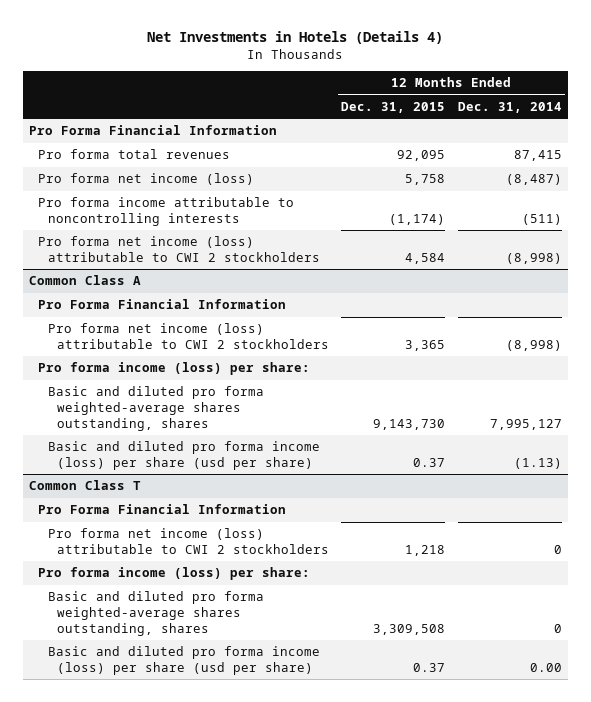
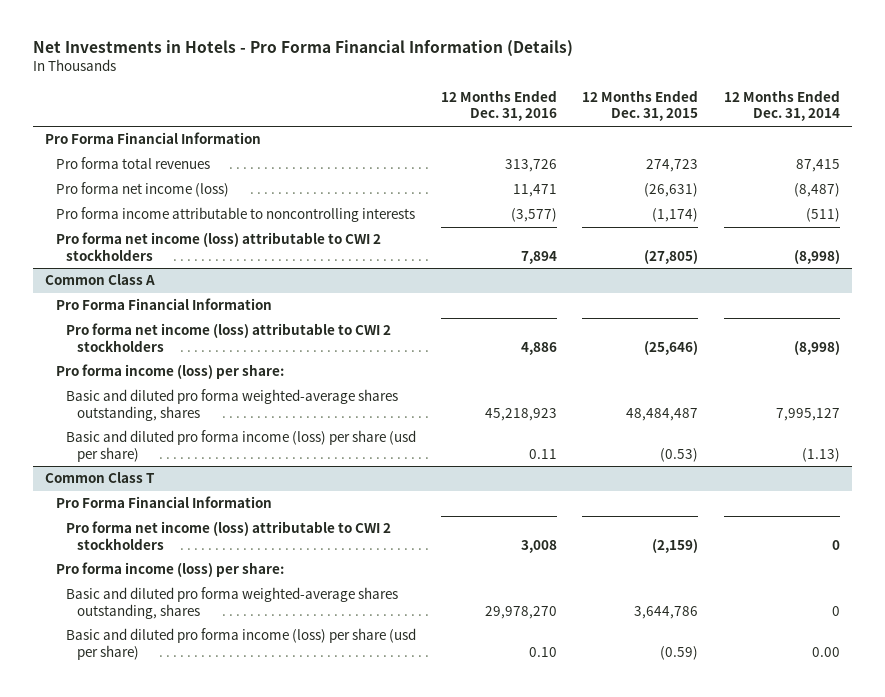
- Net Investments in Hotels (Details 4)
+ Net Investments in Hotels - Pro Forma Financial Information (Details)
- | 12 Months Ended Dec. 31, 2015 | 12 Months Ended Dec. 31, 2014
+ | 12 Months Ended Dec. 31, 2016 | 12 Months Ended Dec. 31, 2015 | 12 Months Ended Dec. 31, 2014
- Pro forma total revenues | 92,095 | 87,415
- Pro forma net income (loss) | 5,758 | (8,487)
+ Pro forma total revenues | 313,726 | 274,723 | 87,415
+ Pro forma net income (loss) | 11,471 | (26,631) | (8,487)
- Pro forma net income (loss) attributable to CWI 2 stockholders | 4,584 | (8,998)
+ Pro forma net income (loss) attributable to CWI 2 stockholders | 7,894 | (27,805) | (8,998)
@ Common Class A
- Pro forma net income (loss) attributable to CWI 2 stockholders | 3,365 | (8,998)
+ Pro forma net income (loss) attributable to CWI 2 stockholders | 4,886 | (25,646) | (8,998)
- Basic and diluted pro forma weighted-average shares outstanding, shares | 9,143,730 | 7,995,127
- Basic and diluted pro forma income (loss) per share (usd per share) | 0.37 | (1.13)
+ Basic and diluted pro forma weighted-average shares outstanding, shares | 45,218,923 | 48,484,487 | 7,995,127
+ Basic and diluted pro forma income (loss) per share (usd per share) | 0.11 | (0.53) | (1.13)
@ Common Class T
- Pro forma net income (loss) attributable to CWI 2 stockholders | 1,218 | 0
+ Pro forma net income (loss) attributable to CWI 2 stockholders | 3,008 | (2,159) | 0
- Basic and diluted pro forma weighted-average shares outstanding, shares | 3,309,508 | 0
- Basic and diluted pro forma income (loss) per share (usd per share) | 0.37 | 0.00
+ Basic and diluted pro forma weighted-average shares outstanding, shares | 29,978,270 | 3,644,786 | 0
+ Basic and diluted pro forma income (loss) per share (usd per share) | 0.10 | (0.59) | 0.00

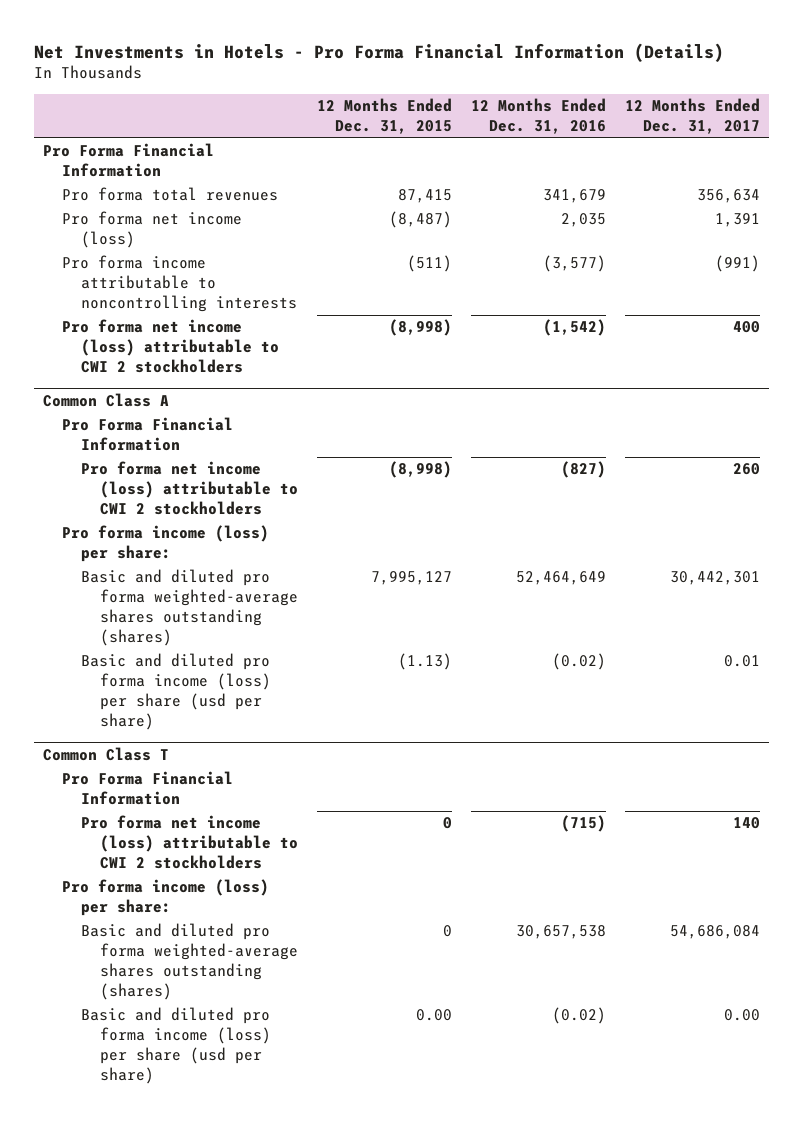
- | 12 Months Ended Dec. 31, 2016 | 12 Months Ended Dec. 31, 2015 | 12 Months Ended Dec. 31, 2014
+ | 12 Months Ended Dec. 31, 2015 | 12 Months Ended Dec. 31, 2016 | 12 Months Ended Dec. 31, 2017
- Pro forma total revenues | 313,726 | 274,723 | 87,415
- Pro forma net income (loss) | 11,471 | (26,631) | (8,487)
- Pro forma income attributable to noncontrolling interests | (3,577) | (1,174) | (511)
- Pro forma net income (loss) attributable to CWI 2 stockholders | 7,894 | (27,805) | (8,998)
+ Pro forma total revenues | 87,415 | 341,679 | 356,634
+ Pro forma net income (loss) | (8,487) | 2,035 | 1,391
+ Pro forma income attributable to noncontrolling interests | (511) | (3,577) | (991)
+ Pro forma net income (loss) attributable to CWI 2 stockholders | (8,998) | (1,542) | 400
@ Common Class A
- Pro forma net income (loss) attributable to CWI 2 stockholders | 4,886 | (25,646) | (8,998)
+ Pro forma net income (loss) attributable to CWI 2 stockholders | (8,998) | (827) | 260
- Basic and diluted pro forma weighted-average shares outstanding, shares | 45,218,923 | 48,484,487 | 7,995,127
- Basic and diluted pro forma income (loss) per share (usd per share) | 0.11 | (0.53) | (1.13)
+ Basic and diluted pro forma weighted-average shares outstanding (shares) | 7,995,127 | 52,464,649 | 30,442,301
+ Basic and diluted pro forma income (loss) per share (usd per share) | (1.13) | (0.02) | 0.01
@ Common Class T
- Pro forma net income (loss) attributable to CWI 2 stockholders | 3,008 | (2,159) | 0
+ Pro forma net income (loss) attributable to CWI 2 stockholders | 0 | (715) | 140
- Basic and diluted pro forma weighted-average shares outstanding, shares | 29,978,270 | 3,644,786 | 0
- Basic and diluted pro forma income (loss) per share (usd per share) | 0.10 | (0.59) | 0.00
+ Basic and diluted pro forma weighted-average shares outstanding (shares) | 0 | 30,657,538 | 54,686,084
+ Basic and diluted pro forma income (loss) per share (usd per share) | 0.00 | (0.02) | 0.00

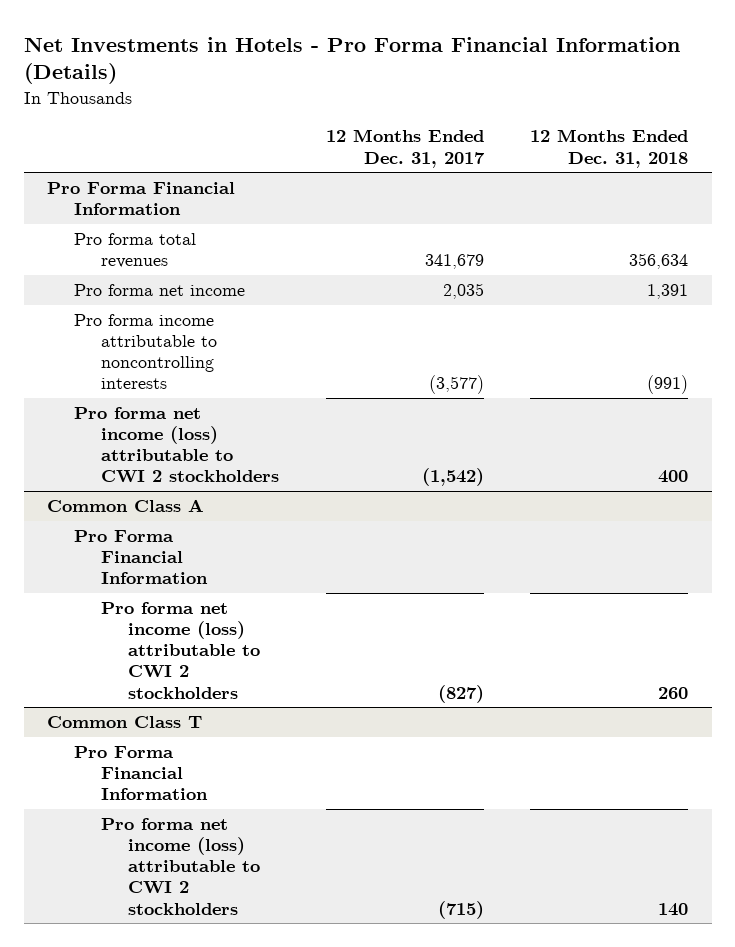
- | 12 Months Ended Dec. 31, 2015 | 12 Months Ended Dec. 31, 2016 | 12 Months Ended Dec. 31, 2017
+ | 12 Months Ended Dec. 31, 2017 | 12 Months Ended Dec. 31, 2018
- Pro forma total revenues | 87,415 | 341,679 | 356,634
- Pro forma net income (loss) | (8,487) | 2,035 | 1,391
- Pro forma income attributable to noncontrolling interests | (511) | (3,577) | (991)
- Pro forma net income (loss) attributable to CWI 2 stockholders | (8,998) | (1,542) | 400
+ Pro forma total revenues | 341,679 | 356,634
+ Pro forma net income | 2,035 | 1,391
+ Pro forma income attributable to noncontrolling interests | (3,577) | (991)
+ Pro forma net income (loss) attributable to CWI 2 stockholders | (1,542) | 400
@ Common Class A
- Pro forma net income (loss) attributable to CWI 2 stockholders | (8,998) | (827) | 260
- Pro forma income (loss) per share:
- Basic and diluted pro forma weighted-average shares outstanding (shares) | 7,995,127 | 52,464,649 | 30,442,301
- Basic and diluted pro forma income (loss) per share (usd per share) | (1.13) | (0.02) | 0.01
+ Pro forma net income (loss) attributable to CWI 2 stockholders | (827) | 260
@ Common Class T
- Pro forma net income (loss) attributable to CWI 2 stockholders | 0 | (715) | 140
- Pro forma income (loss) per share:
- Basic and diluted pro forma weighted-average shares outstanding (shares) | 0 | 30,657,538 | 54,686,084
- Basic and diluted pro forma income (loss) per share (usd per share) | 0.00 | (0.02) | 0.00
+ Pro forma net income (loss) attributable to CWI 2 stockholders | (715) | 140

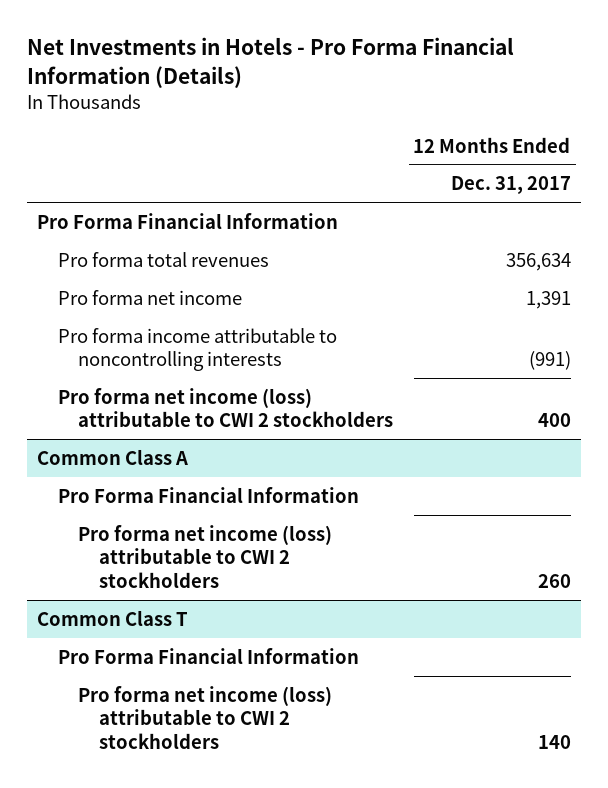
- | 12 Months Ended Dec. 31, 2017 | 12 Months Ended Dec. 31, 2018
+ | 12 Months Ended Dec. 31, 2017
- Pro forma total revenues | 341,679 | 356,634
- Pro forma net income | 2,035 | 1,391
- Pro forma income attributable to noncontrolling interests | (3,577) | (991)
- Pro forma net income (loss) attributable to CWI 2 stockholders | (1,542) | 400
+ Pro forma total revenues | 356,634
+ Pro forma net income | 1,391
+ Pro forma income attributable to noncontrolling interests | (991)
+ Pro forma net income (loss) attributable to CWI 2 stockholders | 400
@ Common Class A
- Pro forma net income (loss) attributable to CWI 2 stockholders | (827) | 260
+ Pro forma net income (loss) attributable to CWI 2 stockholders | 260
@ Common Class T
- Pro forma net income (loss) attributable to CWI 2 stockholders | (715) | 140
+ Pro forma net income (loss) attributable to CWI 2 stockholders | 140

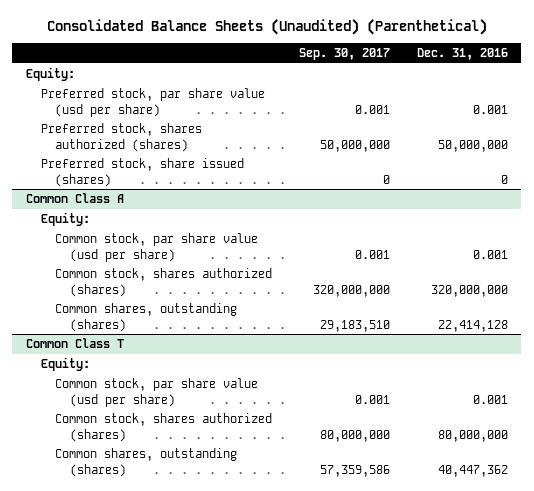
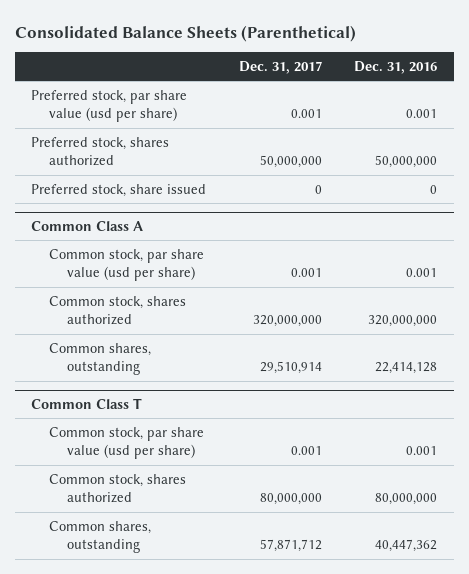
- Consolidated Balance Sheets (Unaudited) (Parenthetical)
+ Consolidated Balance Sheets (Parenthetical)
- | Sep. 30, 2017 | Dec. 31, 2016
+ | Dec. 31, 2017 | Dec. 31, 2016
- Equity:
- Preferred stock, shares authorized (shares) | 50,000,000 | 50,000,000
- Preferred stock, share issued (shares) | 0 | 0
+ Preferred stock, shares authorized | 50,000,000 | 50,000,000
+ Preferred stock, share issued | 0 | 0
@ Common Class A
- Equity:
- Common stock, shares authorized (shares) | 320,000,000 | 320,000,000
- Common shares, outstanding (shares) | 29,183,510 | 22,414,128
+ Common stock, shares authorized | 320,000,000 | 320,000,000
+ Common shares, outstanding | 29,510,914 | 22,414,128
@ Common Class T
- Equity:
- Common stock, shares authorized (shares) | 80,000,000 | 80,000,000
- Common shares, outstanding (shares) | 57,359,586 | 40,447,362
+ Common stock, shares authorized | 80,000,000 | 80,000,000
+ Common shares, outstanding | 57,871,712 | 40,447,362

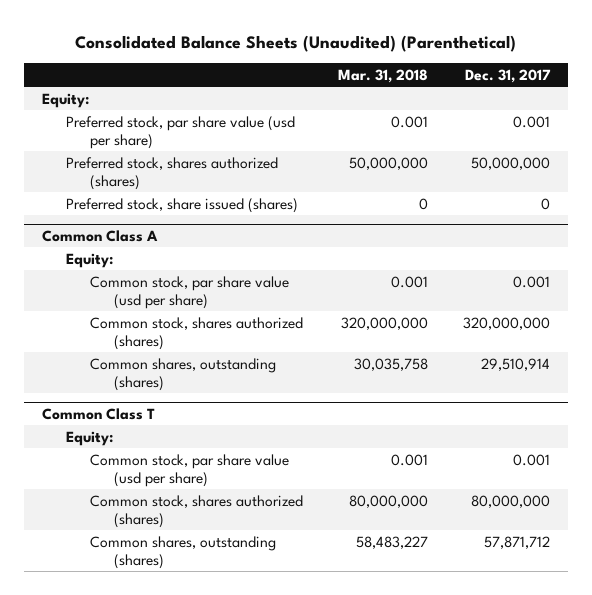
- Consolidated Balance Sheets (Parenthetical)
+ Consolidated Balance Sheets (Unaudited) (Parenthetical)
- | Dec. 31, 2017 | Dec. 31, 2016
+ | Mar. 31, 2018 | Dec. 31, 2017
+ Equity:
- Preferred stock, shares authorized | 50,000,000 | 50,000,000
- Preferred stock, share issued | 0 | 0
+ Preferred stock, shares authorized (shares) | 50,000,000 | 50,000,000
+ Preferred stock, share issued (shares) | 0 | 0
@ Common Class A
+ Equity:
- Common stock, shares authorized | 320,000,000 | 320,000,000
- Common shares, outstanding | 29,510,914 | 22,414,128
+ Common stock, shares authorized (shares) | 320,000,000 | 320,000,000
+ Common shares, outstanding (shares) | 30,035,758 | 29,510,914
@ Common Class T
+ Equity:
- Common stock, shares authorized | 80,000,000 | 80,000,000
- Common shares, outstanding | 57,871,712 | 40,447,362
+ Common stock, shares authorized (shares) | 80,000,000 | 80,000,000
+ Common shares, outstanding (shares) | 58,483,227 | 57,871,712

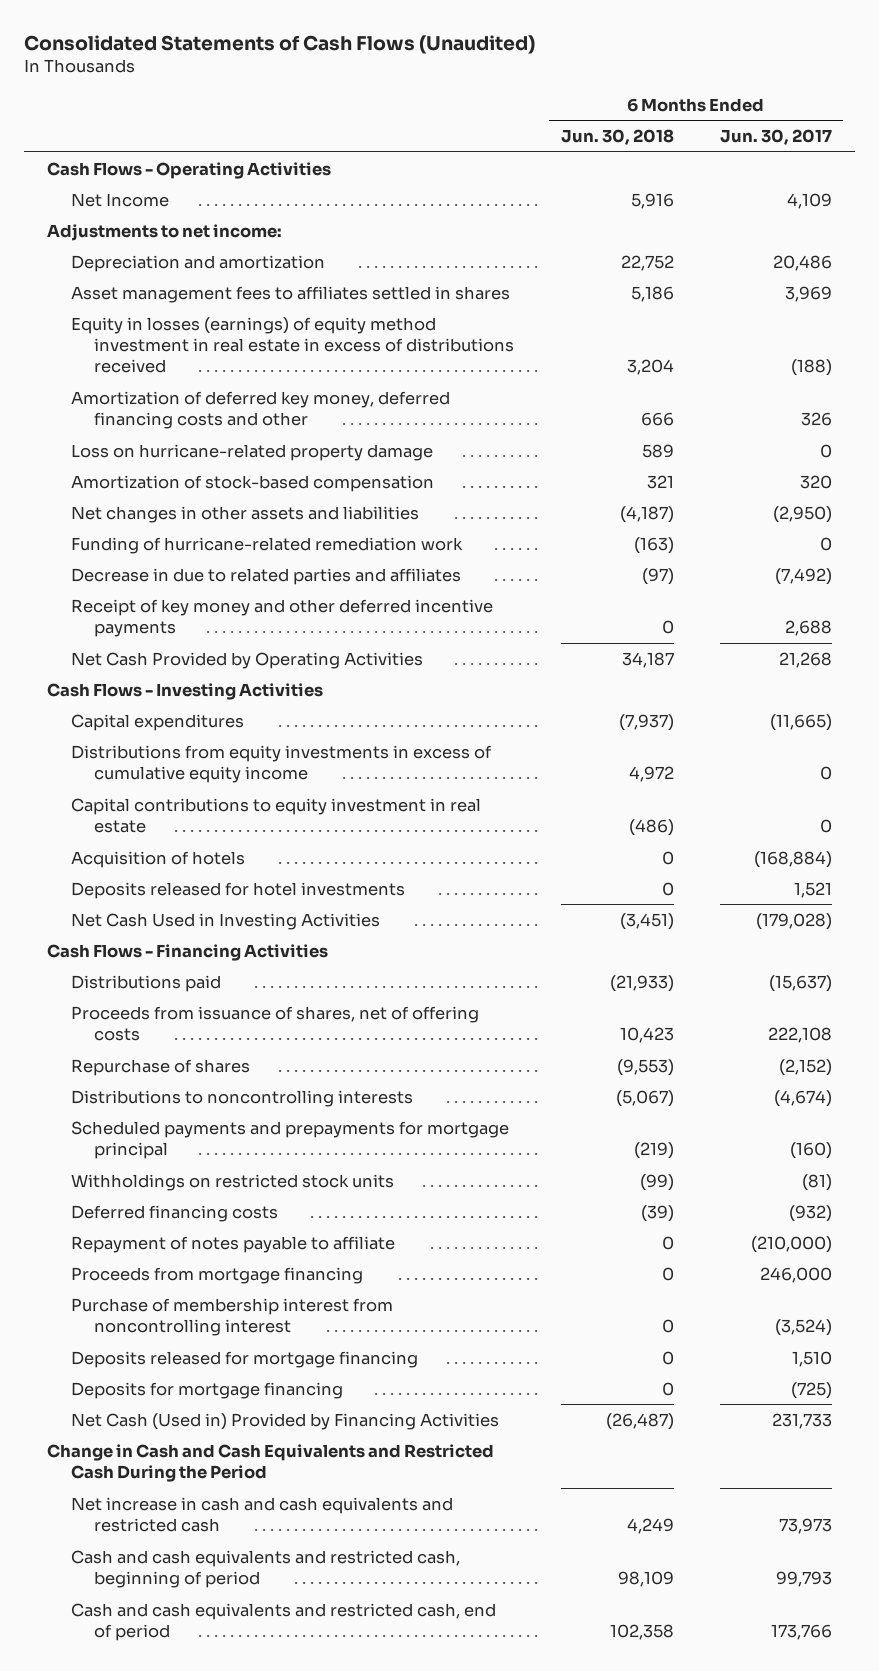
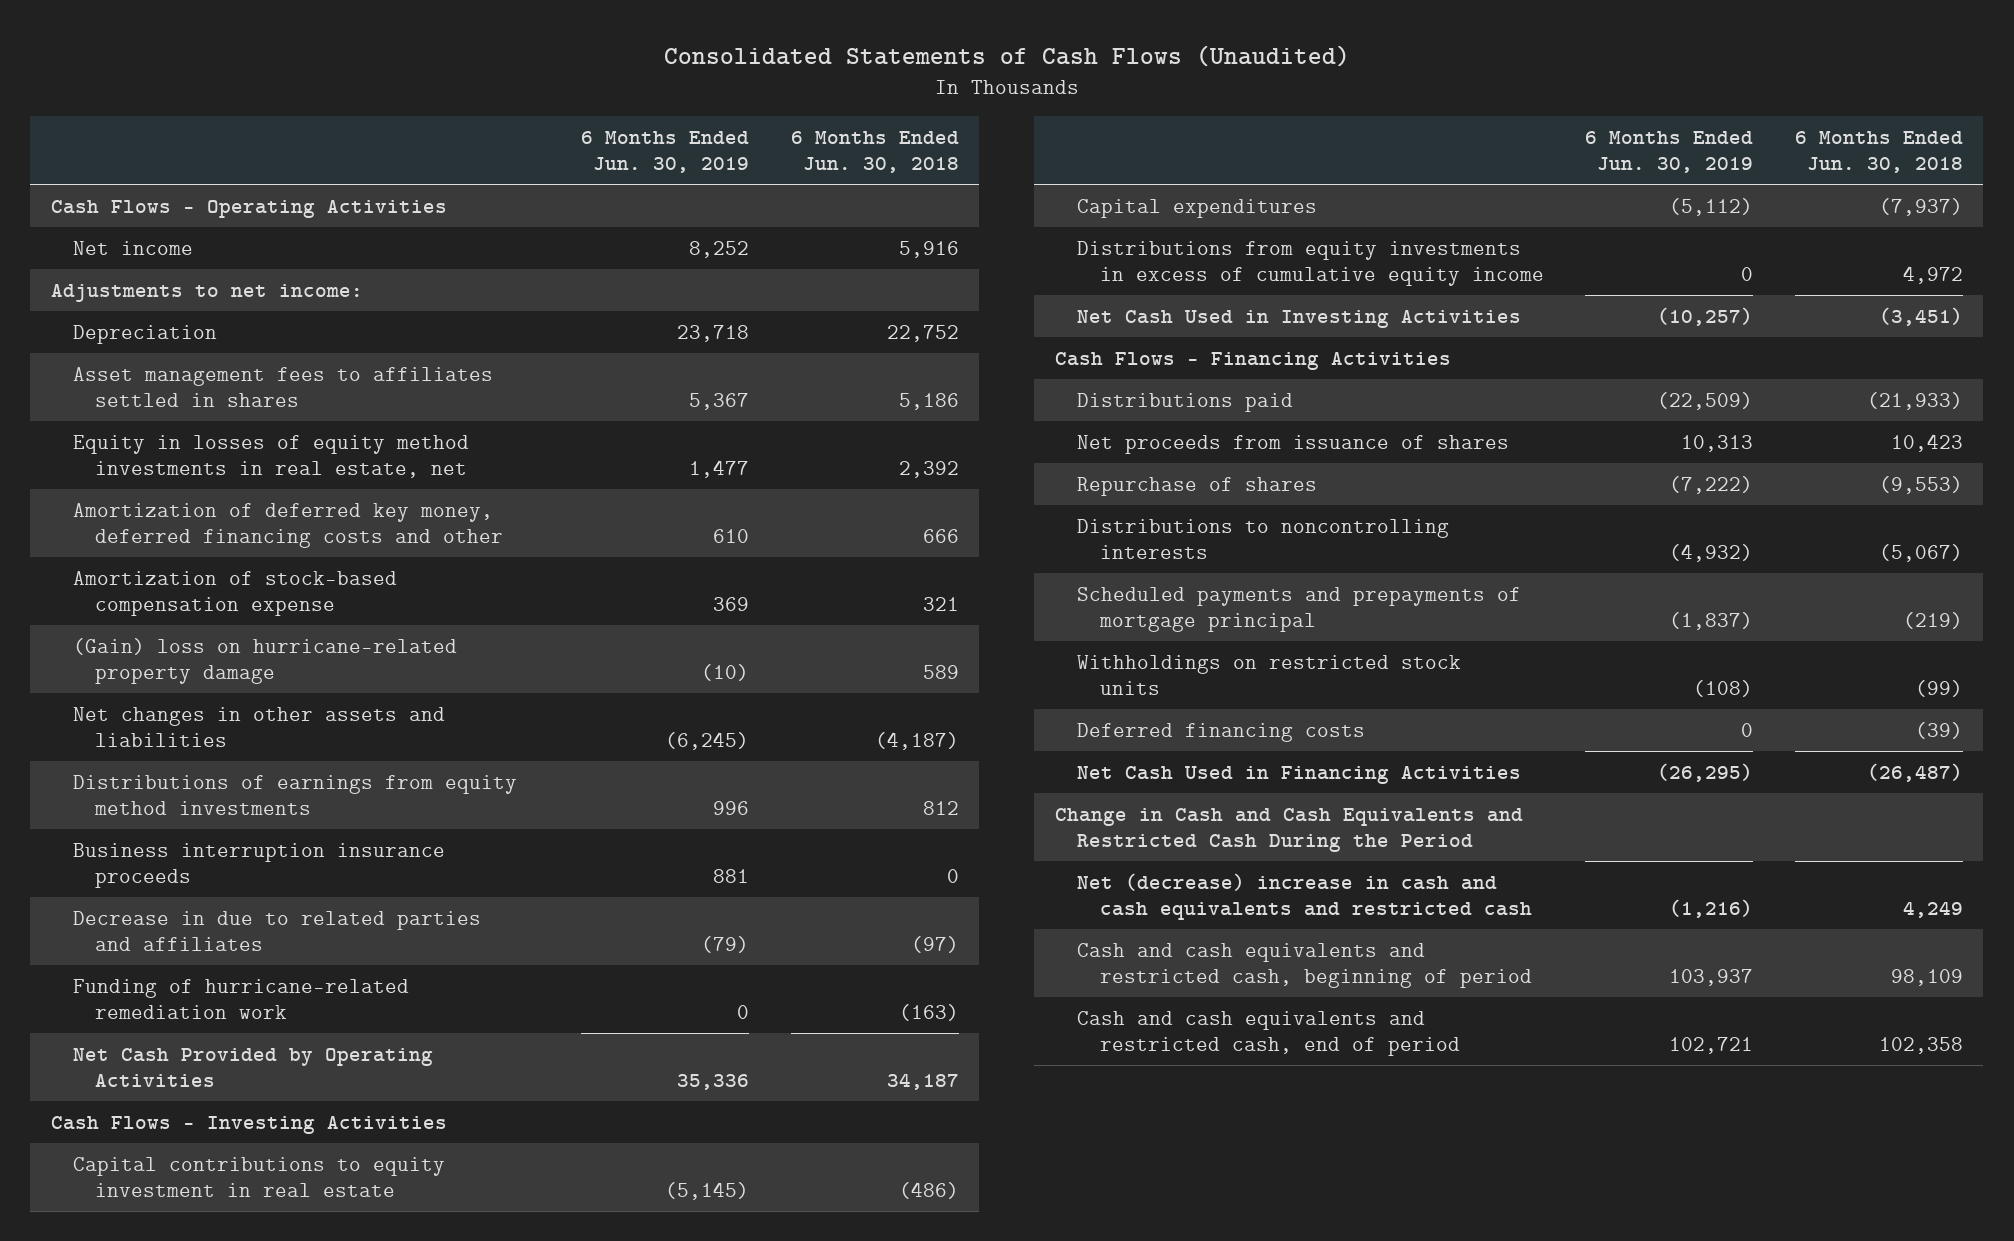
- | 6 Months Ended Jun. 30, 2018 | 6 Months Ended Jun. 30, 2017
+ | 6 Months Ended Jun. 30, 2019 | 6 Months Ended Jun. 30, 2018
- Net Income | 5,916 | 4,109
+ Net income | 8,252 | 5,916
- Depreciation and amortization | 22,752 | 20,486
+ Depreciation | 23,718 | 22,752
- Equity in losses (earnings) of equity method investment in real estate in excess of distributions received | 3,204 | (188)
+ Equity in losses of equity method investments in real estate, net | 1,477 | 2,392
- Loss on hurricane-related property damage | 589 | 0
- Amortization of stock-based compensation | 321 | 320
+ Amortization of stock-based compensation expense | 369 | 321
+ (Gain) loss on hurricane-related property damage | (10) | 589
+ Distributions of earnings from equity method investments | 996 | 812
+ Business interruption insurance proceeds | 881 | 0
- Receipt of key money and other deferred incentive payments | 0 | 2,688
moved down: Funding of hurricane-related remediation work | 0 | (163)
moved up: Capital contributions to equity investment in real estate | (5,145) | (486)
- Acquisition of hotels | 0 | (168,884)
- Deposits released for hotel investments | 0 | 1,521
- Proceeds from issuance of shares, net of offering costs | 10,423 | 222,108
+ Net proceeds from issuance of shares | 10,313 | 10,423
- Scheduled payments and prepayments for mortgage principal | (219) | (160)
+ Scheduled payments and prepayments of mortgage principal | (1,837) | (219)
- Repayment of notes payable to affiliate | 0 | (210,000)
- Proceeds from mortgage financing | 0 | 246,000
- Purchase of membership interest from noncontrolling interest | 0 | (3,524)
- Deposits released for mortgage financing | 0 | 1,510
- Deposits for mortgage financing | 0 | (725)
- Net Cash (Used in) Provided by Financing Activities | (26,487) | 231,733
+ Net Cash Used in Financing Activities | (26,295) | (26,487)
- Net increase in cash and cash equivalents and restricted cash | 4,249 | 73,973
+ Net (decrease) increase in cash and cash equivalents and restricted cash | (1,216) | 4,249

